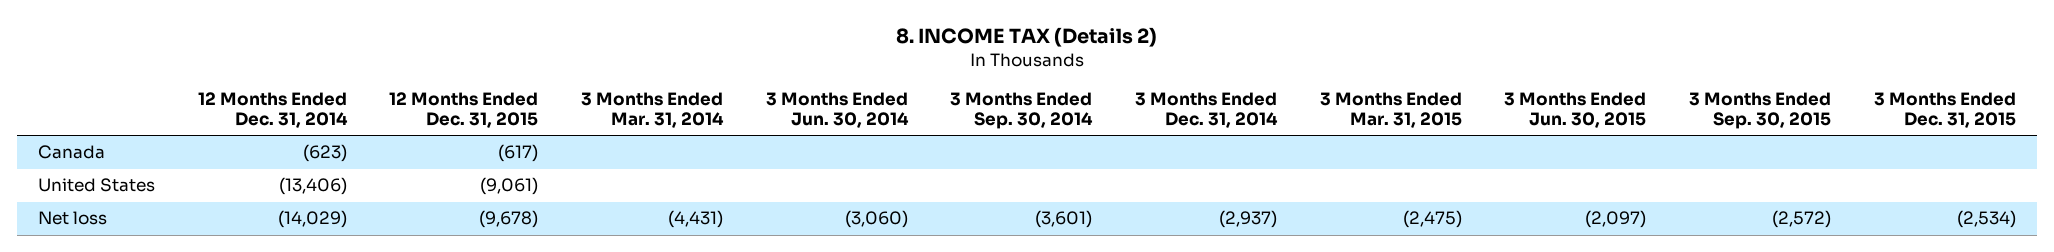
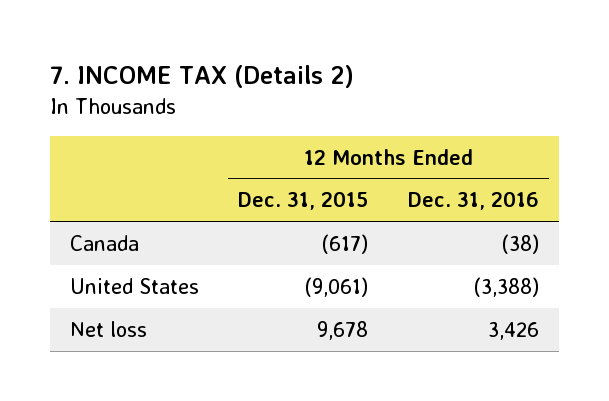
- 8. INCOME TAX (Details 2)
+ 7. INCOME TAX (Details 2)
- | 12 Months Ended Dec. 31, 2014 | 12 Months Ended Dec. 31, 2015 | 3 Months Ended Mar. 31, 2014 | 3 Months Ended Jun. 30, 2014 | 3 Months Ended Sep. 30, 2014 | 3 Months Ended Dec. 31, 2014 | 3 Months Ended Mar. 31, 2015 | 3 Months Ended Jun. 30, 2015 | 3 Months Ended Sep. 30, 2015 | 3 Months Ended Dec. 31, 2015
+ | 12 Months Ended Dec. 31, 2015 | 12 Months Ended Dec. 31, 2016
- Net loss | (14,029) | (9,678) | (4,431) | (3,060) | (3,601) | (2,937) | (2,475) | (2,097) | (2,572) | (2,534)
+ Net loss | 9,678 | 3,426

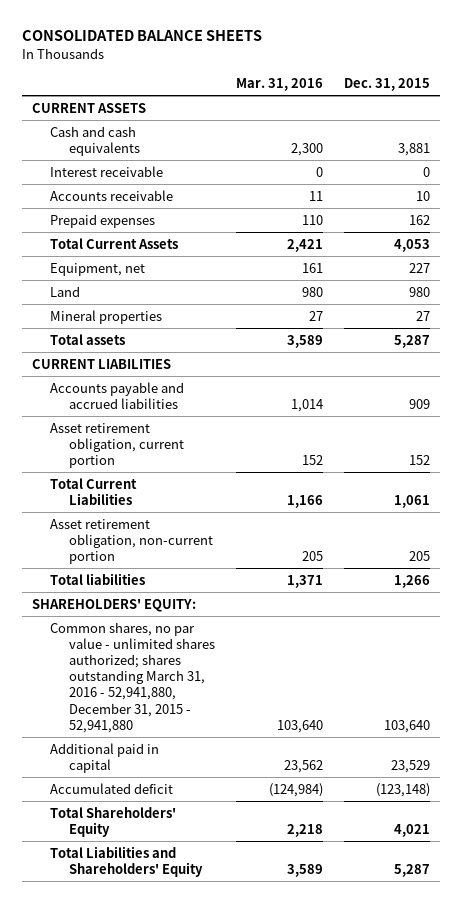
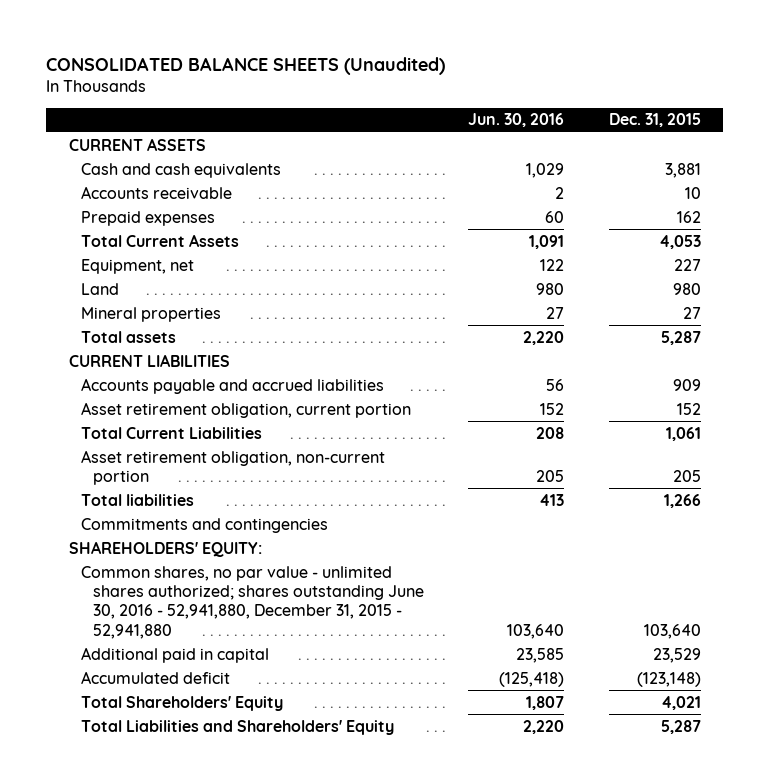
- CONSOLIDATED BALANCE SHEETS
+ CONSOLIDATED BALANCE SHEETS (Unaudited)
- | Mar. 31, 2016 | Dec. 31, 2015
+ | Jun. 30, 2016 | Dec. 31, 2015
- Interest receivable | 0 | 0
+ Commitments and contingencies
- Common shares, no par value - unlimited shares authorized; shares outstanding March 31, 2016 - 52,941,880, December 31, 2015 - 52,941,880 | 103,640 | 103,640
+ Common shares, no par value - unlimited shares authorized; shares outstanding June 30, 2016 - 52,941,880, December 31, 2015 - 52,941,880 | 103,640 | 103,640

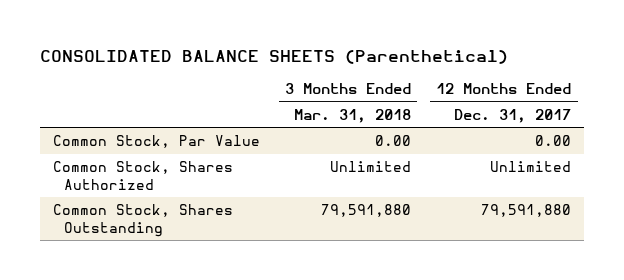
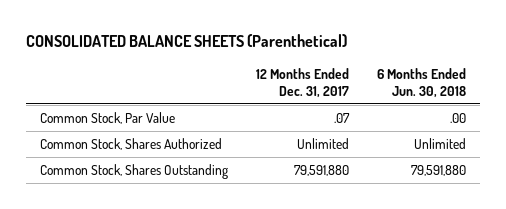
- | 3 Months Ended Mar. 31, 2018 | 12 Months Ended Dec. 31, 2017
+ | 12 Months Ended Dec. 31, 2017 | 6 Months Ended Jun. 30, 2018
- Common Stock, Par Value | 0.00 | 0.00
+ Common Stock, Par Value | .07 | .00

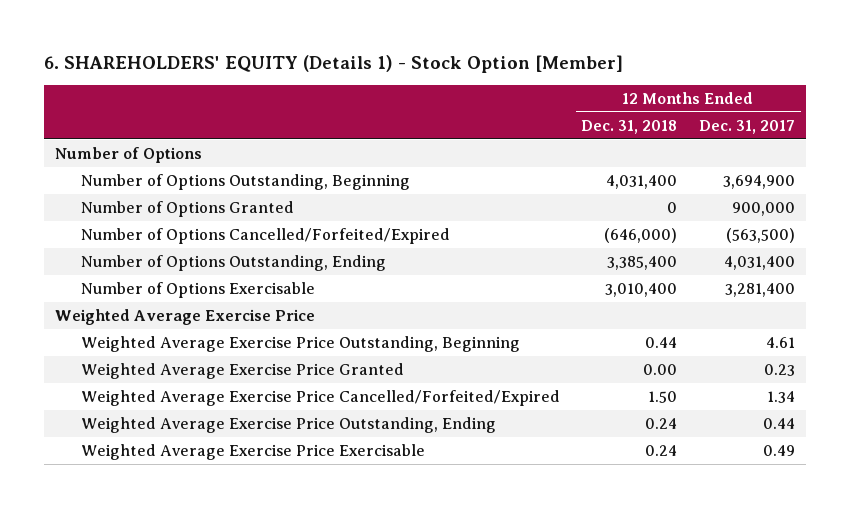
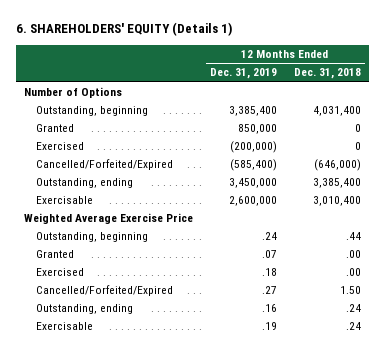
- 6. SHAREHOLDERS' EQUITY (Details 1) - Stock Option [Member]
+ 6. SHAREHOLDERS' EQUITY (Details 1)
- | 12 Months Ended Dec. 31, 2018 | 12 Months Ended Dec. 31, 2017
+ | 12 Months Ended Dec. 31, 2019 | 12 Months Ended Dec. 31, 2018
- Number of Options Outstanding, Beginning | 4,031,400 | 3,694,900
- Number of Options Granted | 0 | 900,000
- Number of Options Cancelled/Forfeited/Expired | (646,000) | (563,500)
- Number of Options Outstanding, Ending | 3,385,400 | 4,031,400
- Number of Options Exercisable | 3,010,400 | 3,281,400
+ Outstanding, beginning | 3,385,400 | 4,031,400
+ Granted | 850,000 | 0
+ Exercised | (200,000) | 0
+ Cancelled/Forfeited/Expired | (585,400) | (646,000)
+ Outstanding, ending | 3,450,000 | 3,385,400
+ Exercisable | 2,600,000 | 3,010,400
- Weighted Average Exercise Price Outstanding, Beginning | 0.44 | 4.61
- Weighted Average Exercise Price Granted | 0.00 | 0.23
- Weighted Average Exercise Price Cancelled/Forfeited/Expired | 1.50 | 1.34
- Weighted Average Exercise Price Outstanding, Ending | 0.24 | 0.44
- Weighted Average Exercise Price Exercisable | 0.24 | 0.49
+ Outstanding, beginning | .24 | .44
+ Granted | .07 | .00
+ Exercised | .18 | .00
+ Cancelled/Forfeited/Expired | .27 | 1.50
+ Outstanding, ending | .16 | .24
+ Exercisable | .19 | .24

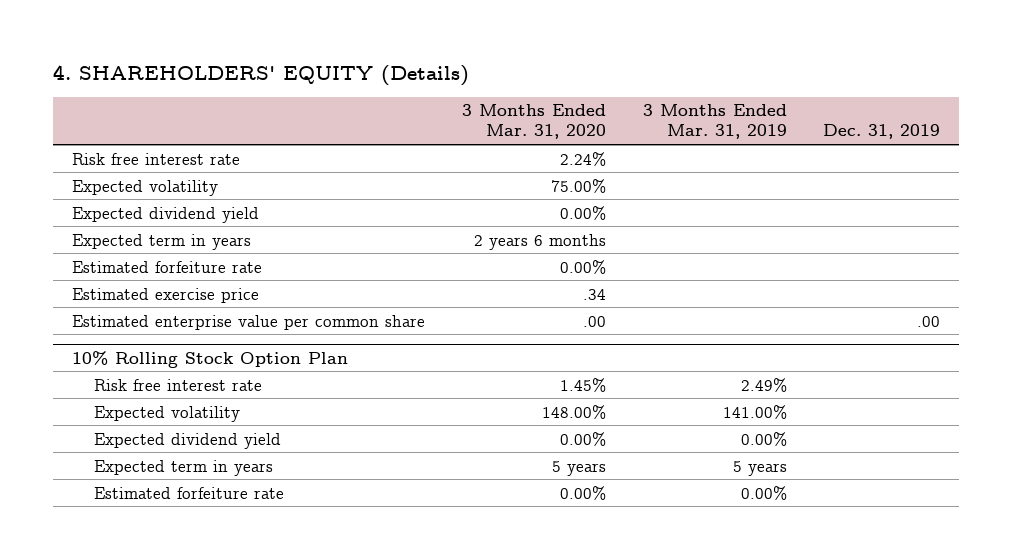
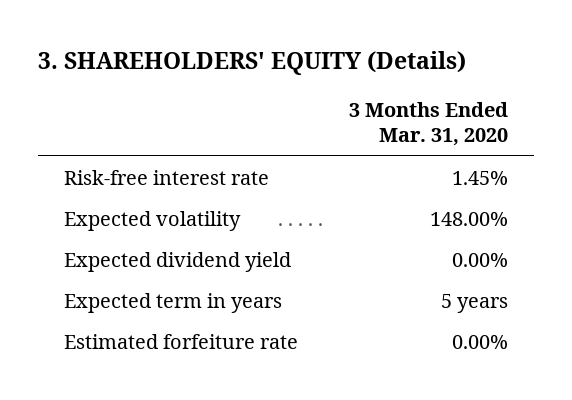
- 4. SHAREHOLDERS' EQUITY (Details)
+ 3. SHAREHOLDERS' EQUITY (Details)
- | 3 Months Ended Mar. 31, 2020 | 3 Months Ended Mar. 31, 2019 | Dec. 31, 2019
+ | 3 Months Ended Mar. 31, 2020
- Risk free interest rate | 2.24% | |
- Expected volatility | 75.00% | |
- Expected dividend yield | 0.00% | |
- Expected term in years | 2 years 6 months | |
- Estimated forfeiture rate | 0.00% | |
- Estimated exercise price | .34 | |
- Estimated enterprise value per common share | .00 | | .00
- 10% Rolling Stock Option Plan
- Risk free interest rate | 1.45% | 2.49% |
+ Risk-free interest rate | 1.45%

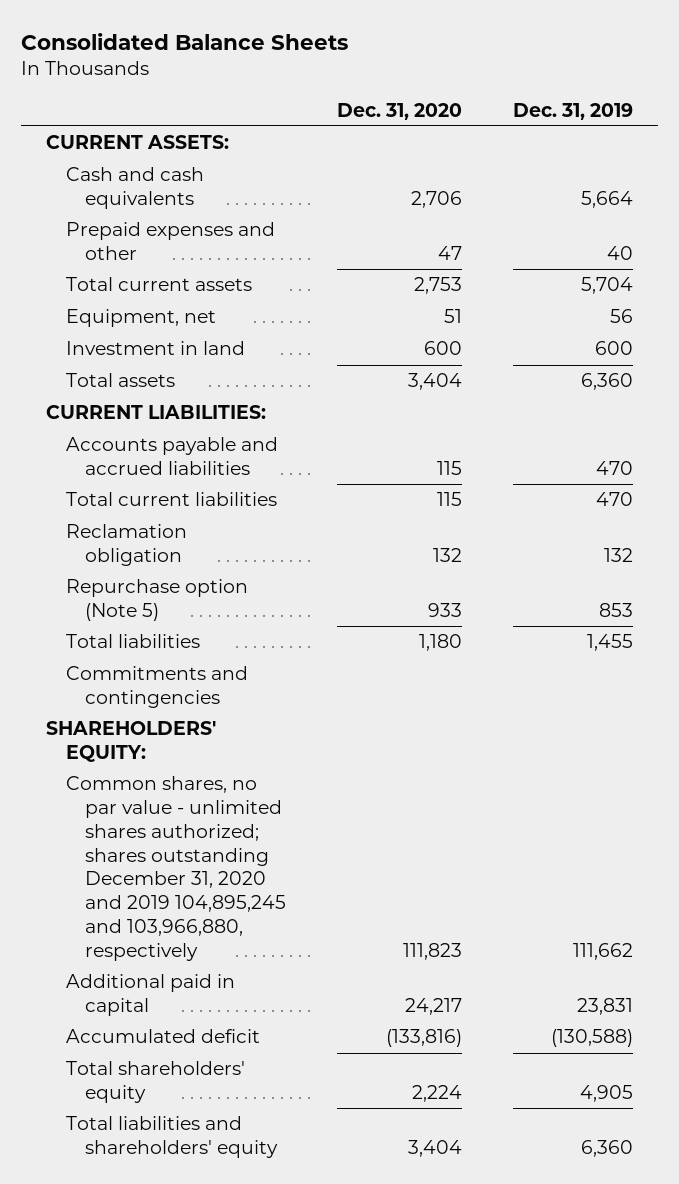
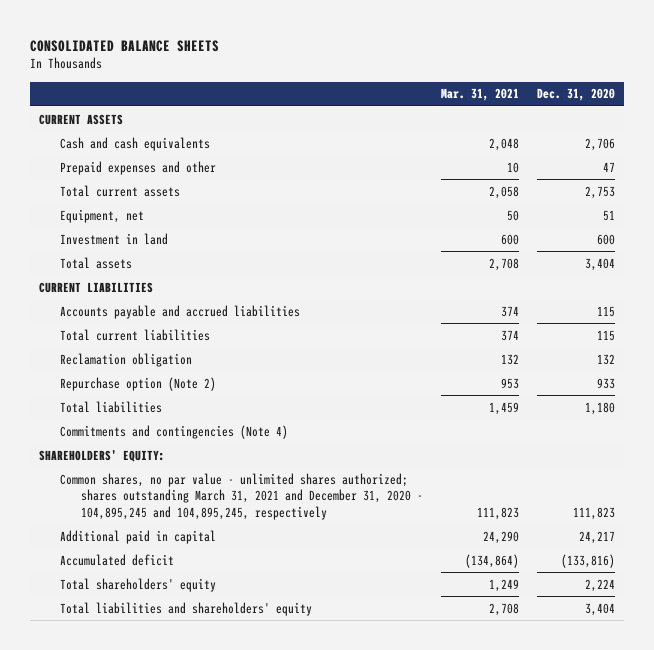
- Consolidated Balance Sheets
+ CONSOLIDATED BALANCE SHEETS
- | Dec. 31, 2020 | Dec. 31, 2019
+ | Mar. 31, 2021 | Dec. 31, 2020
- CURRENT ASSETS:
+ CURRENT ASSETS
- CURRENT LIABILITIES:
+ CURRENT LIABILITIES
- Repurchase option (Note 5) | 933 | 853
+ Repurchase option (Note 2) | 953 | 933
- Commitments and contingencies
+ Commitments and contingencies (Note 4)
- Common shares, no par value - unlimited shares authorized; shares outstanding December 31, 2020 and 2019 104,895,245 and 103,966,880, respectively | 111,823 | 111,662
+ Common shares, no par value - unlimited shares authorized; shares outstanding March 31, 2021 and December 31, 2020 - 104,895,245 and 104,895,245, respectively | 111,823 | 111,823

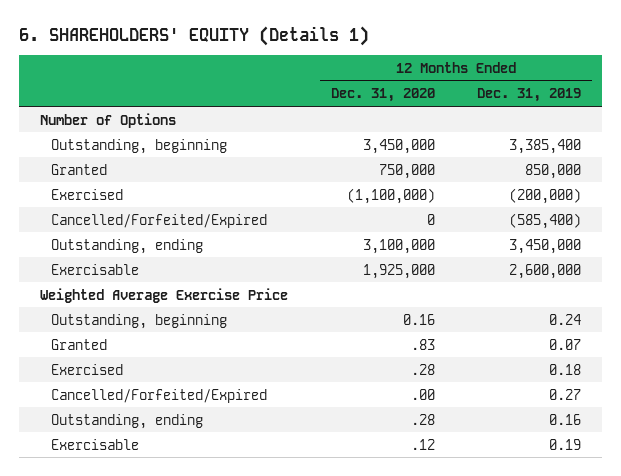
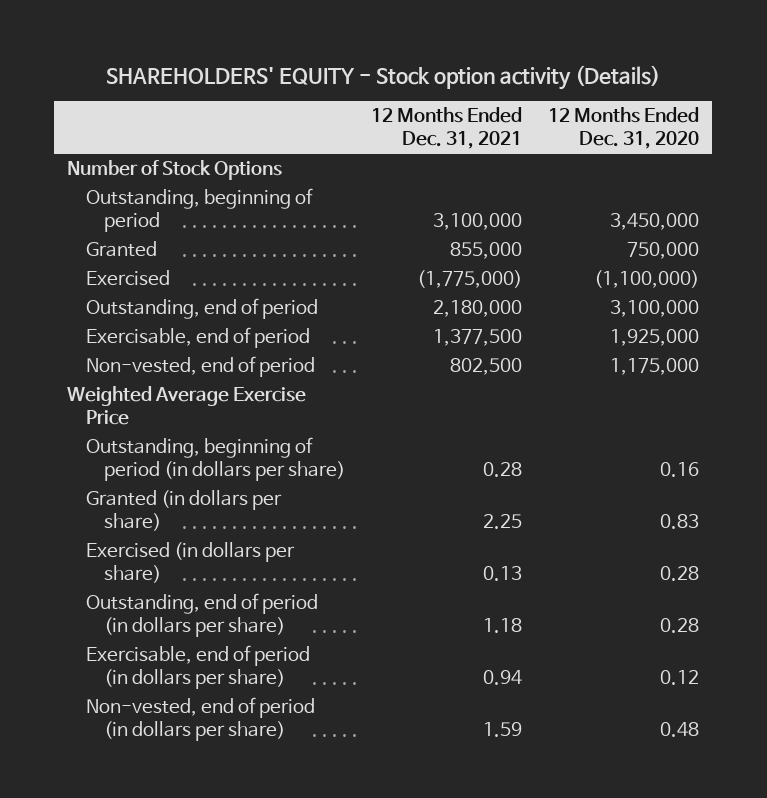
- 6. SHAREHOLDERS' EQUITY (Details 1)
+ SHAREHOLDERS' EQUITY - Stock option activity (Details)
- | 12 Months Ended Dec. 31, 2020 | 12 Months Ended Dec. 31, 2019
+ | 12 Months Ended Dec. 31, 2021 | 12 Months Ended Dec. 31, 2020
- Number of Options
- Outstanding, beginning | 3,450,000 | 3,385,400
+ Number of Stock Options
+ Outstanding, beginning of period | 3,100,000 | 3,450,000
- Cancelled/Forfeited/Expired | 0 | (585,400)
- Outstanding, ending | 3,100,000 | 3,450,000
- Exercisable | 1,925,000 | 2,600,000
+ Outstanding, end of period | 2,180,000 | 3,100,000
+ Exercisable, end of period | 1,377,500 | 1,925,000
+ Non-vested, end of period | 802,500 | 1,175,000
- Outstanding, beginning | 0.16 | 0.24
- Granted | .83 | 0.07
- Exercised | .28 | 0.18
- Cancelled/Forfeited/Expired | .00 | 0.27
- Outstanding, ending | .28 | 0.16
- Exercisable | .12 | 0.19
+ Outstanding, beginning of period (in dollars per share) | 0.28 | 0.16
+ Granted (in dollars per share) | 2.25 | 0.83
+ Exercised (in dollars per share) | 0.13 | 0.28
+ Outstanding, end of period (in dollars per share) | 1.18 | 0.28
+ Exercisable, end of period (in dollars per share) | 0.94 | 0.12
+ Non-vested, end of period (in dollars per share) | 1.59 | 0.48

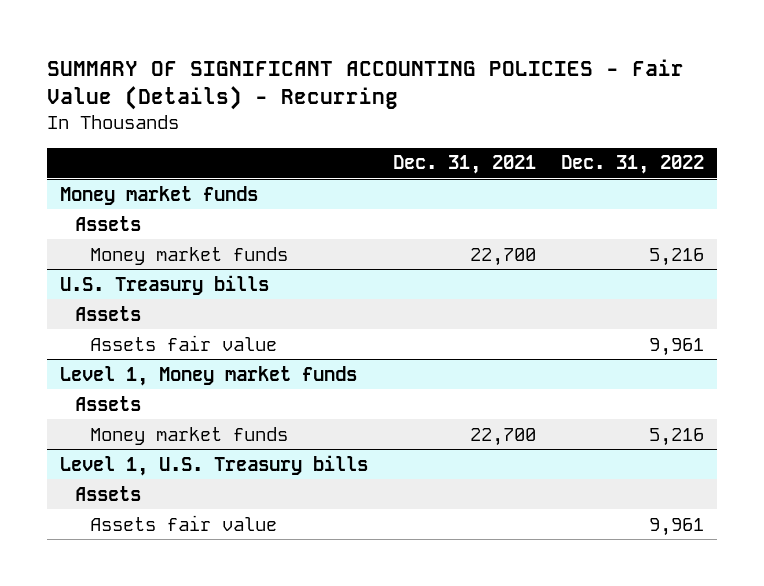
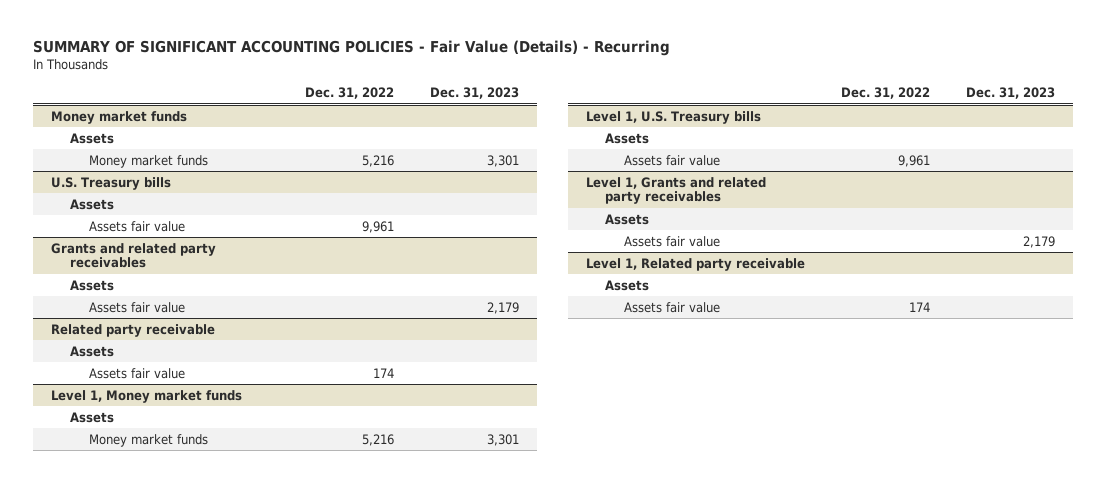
- | Dec. 31, 2021 | Dec. 31, 2022
+ | Dec. 31, 2022 | Dec. 31, 2023
+ Grants and related party receivables
+ Assets
+ Assets fair value | | 2,179
+ Related party receivable
+ Assets
+ Assets fair value | 174 |
+ Level 1, Grants and related party receivables
+ Assets
+ Assets fair value | | 2,179
+ Level 1, Related party receivable
+ Assets
+ Assets fair value | 174 |

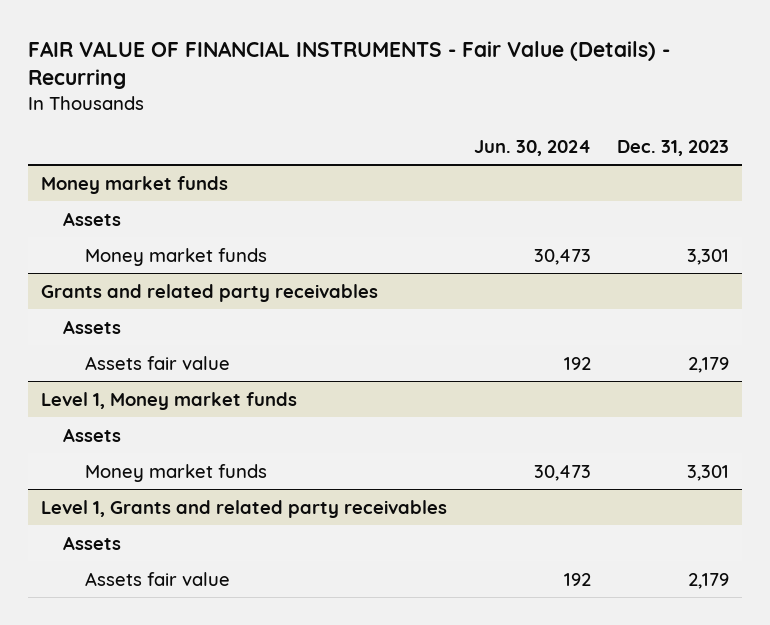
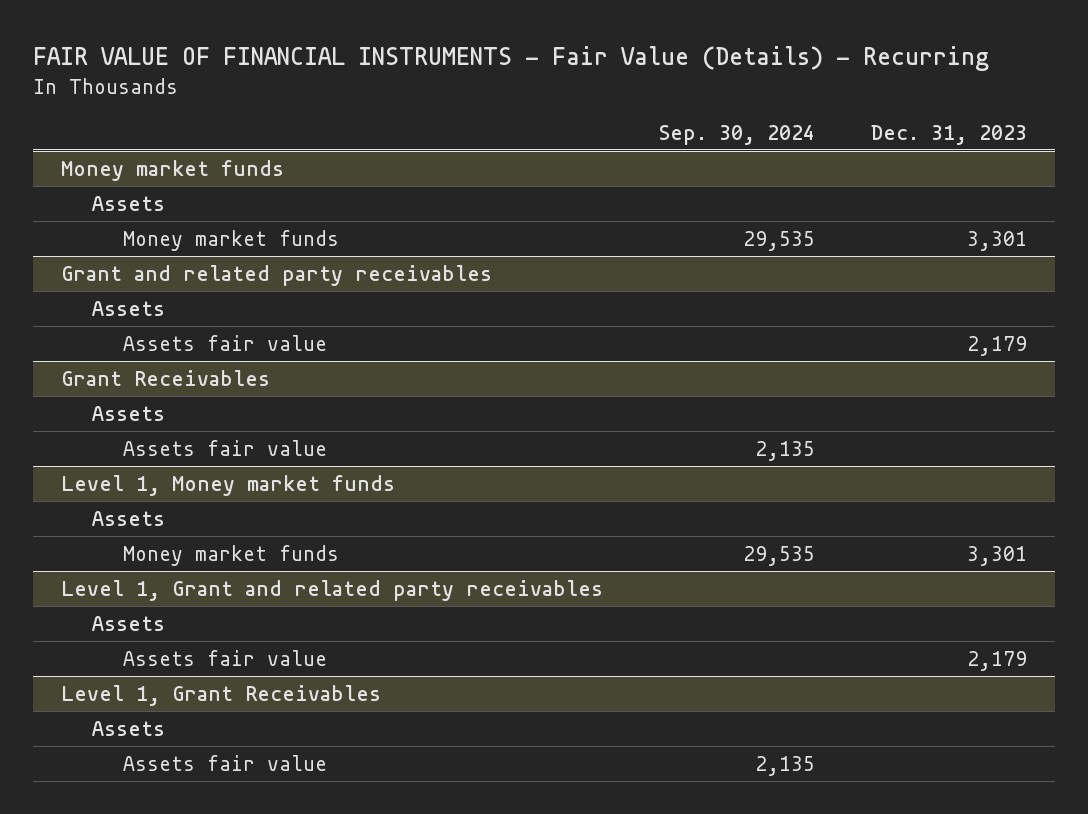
- | Jun. 30, 2024 | Dec. 31, 2023
+ | Sep. 30, 2024 | Dec. 31, 2023
- Grants and related party receivables
+ Grant and related party receivables
+ Grant Receivables
+ Assets
+ Assets fair value | 2,135 |
- Level 1, Grants and related party receivables
+ Level 1, Grant and related party receivables
+ Level 1, Grant Receivables
+ Assets
+ Assets fair value | 2,135 |

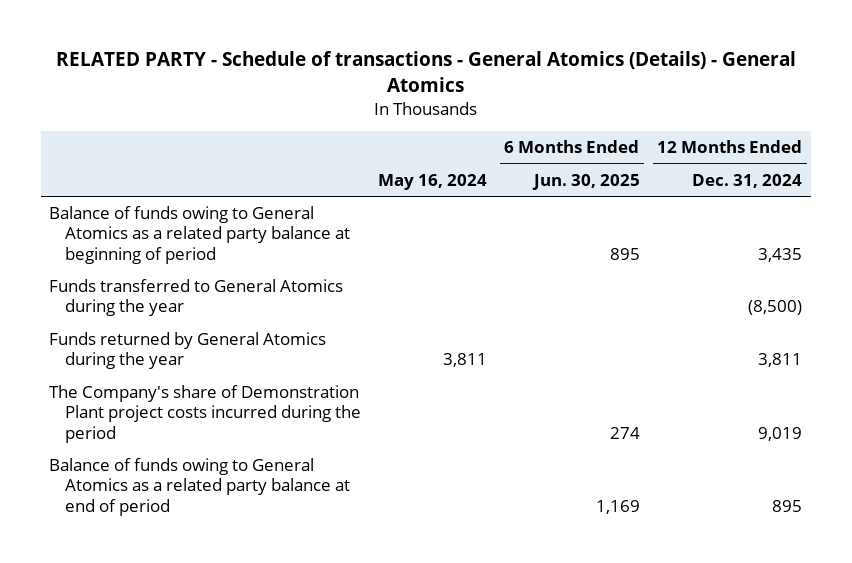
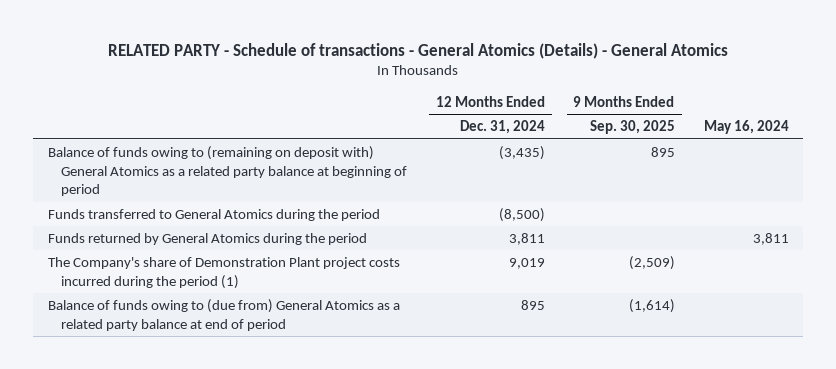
- | May 16, 2024 | 6 Months Ended Jun. 30, 2025 | 12 Months Ended Dec. 31, 2024
+ | 12 Months Ended Dec. 31, 2024 | 9 Months Ended Sep. 30, 2025 | May 16, 2024
- Balance of funds owing to General Atomics as a related party balance at beginning of period | | 895 | 3,435
- Funds transferred to General Atomics during the year | | | (8,500)
- Funds returned by General Atomics during the year | 3,811 | | 3,811
- The Company's share of Demonstration Plant project costs incurred during the period | | 274 | 9,019
- Balance of funds owing to General Atomics as a related party balance at end of period | | 1,169 | 895
+ Balance of funds owing to (remaining on deposit with) General Atomics as a related party balance at beginning of period | (3,435) | 895 |
+ Funds transferred to General Atomics during the period | (8,500) | |
+ Funds returned by General Atomics during the period | 3,811 | | 3,811
+ The Company's share of Demonstration Plant project costs incurred during the period (1) | 9,019 | (2,509) |
+ Balance of funds owing to (due from) General Atomics as a related party balance at end of period | 895 | (1,614) |

